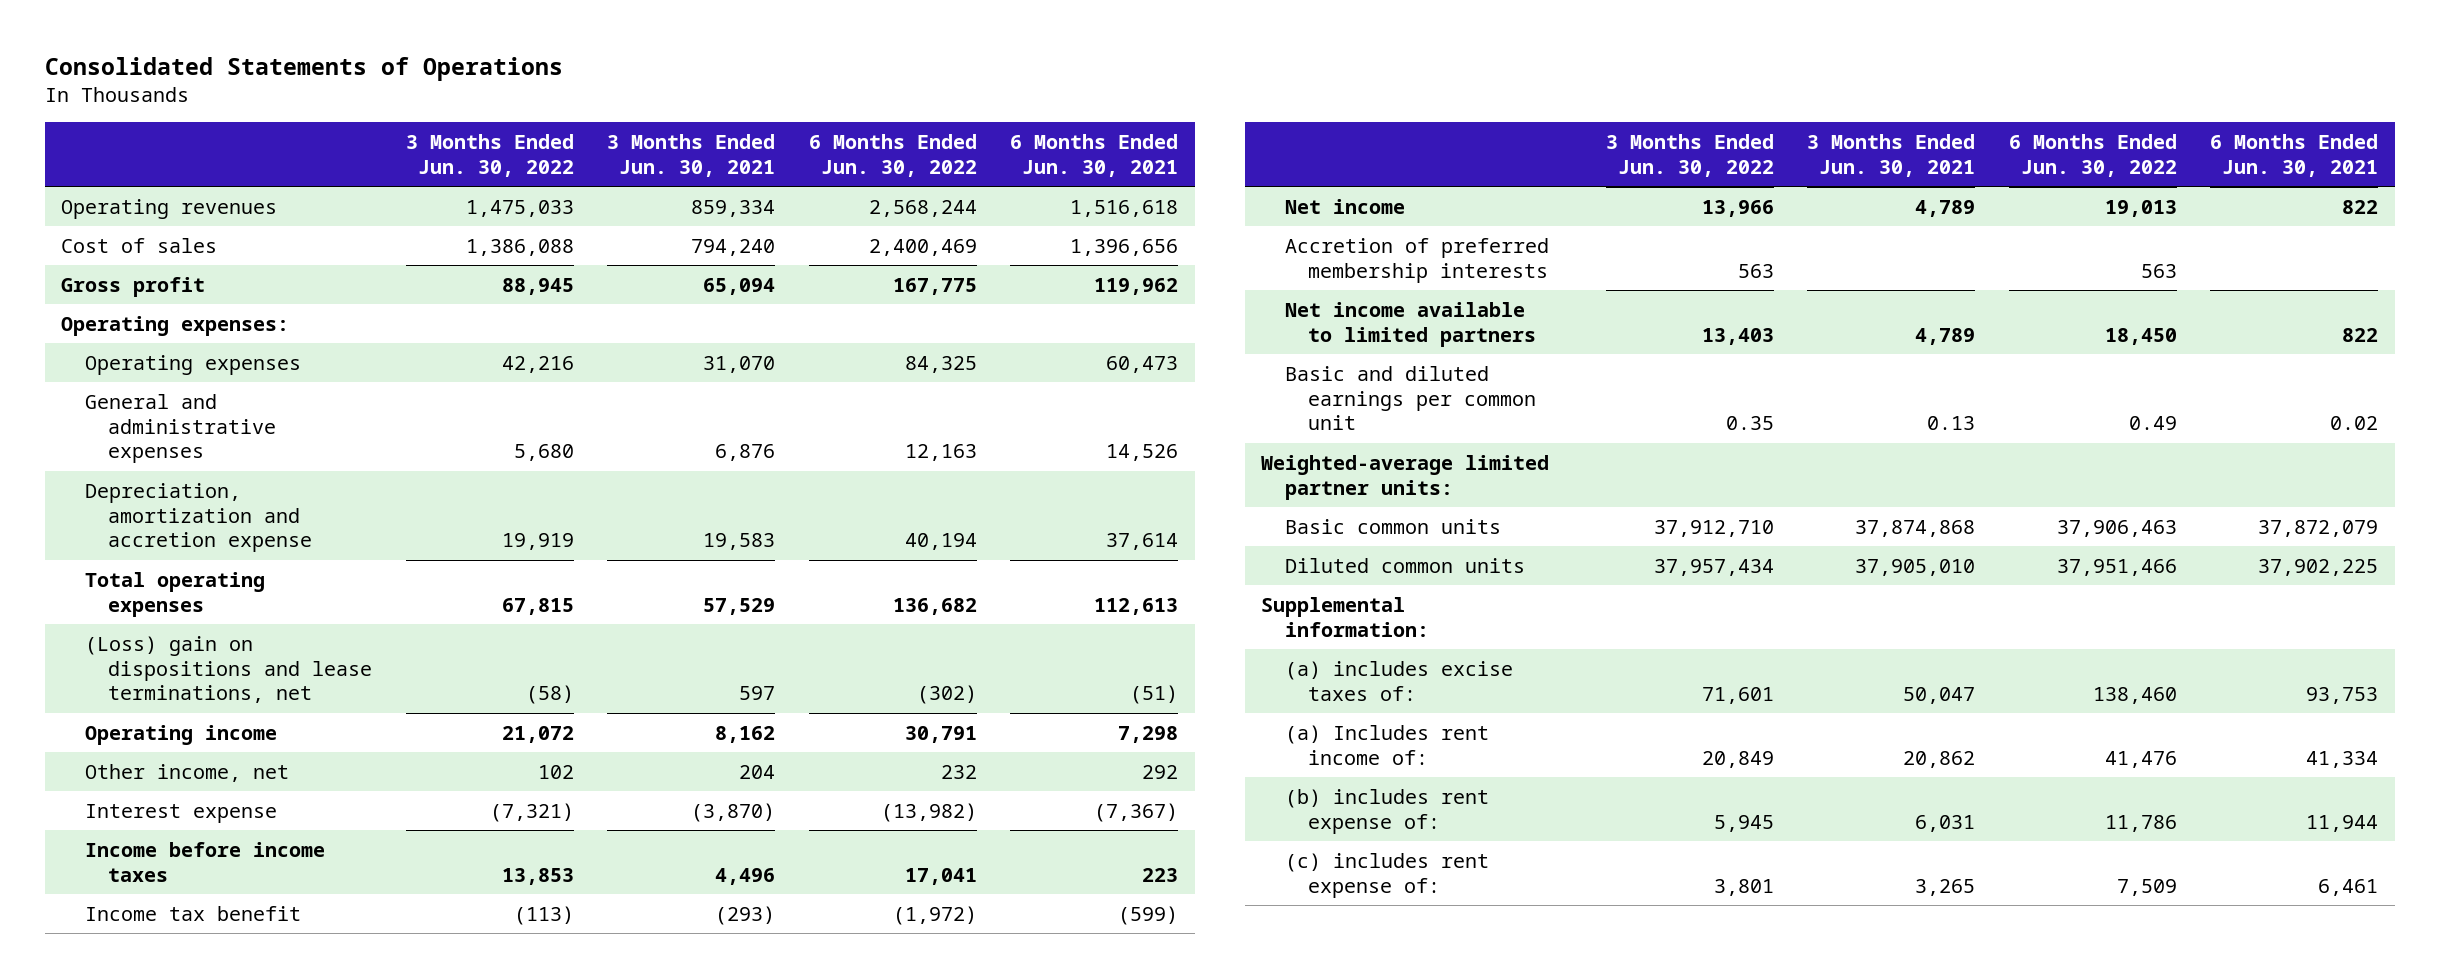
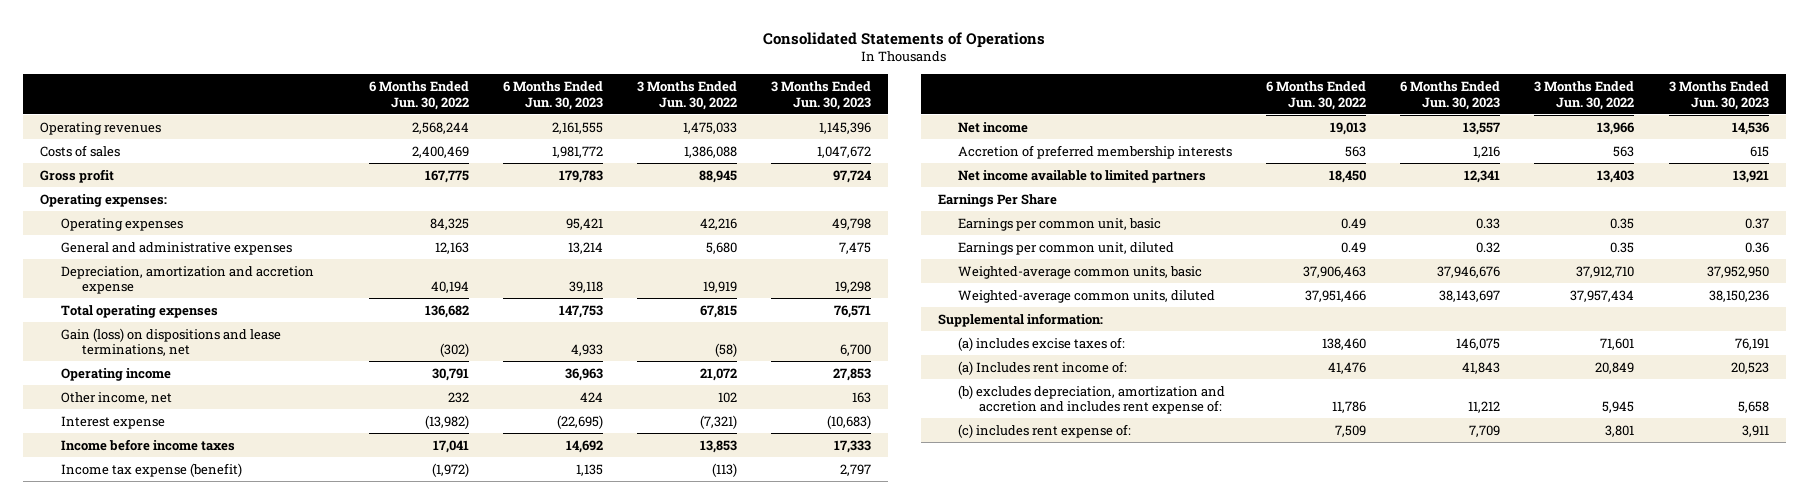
- | 3 Months Ended Jun. 30, 2022 | 3 Months Ended Jun. 30, 2021 | 6 Months Ended Jun. 30, 2022 | 6 Months Ended Jun. 30, 2021
+ | 6 Months Ended Jun. 30, 2022 | 6 Months Ended Jun. 30, 2023 | 3 Months Ended Jun. 30, 2022 | 3 Months Ended Jun. 30, 2023
- Cost of sales | 1,386,088 | 794,240 | 2,400,469 | 1,396,656
+ Costs of sales | 2,400,469 | 1,981,772 | 1,386,088 | 1,047,672
- (Loss) gain on dispositions and lease terminations, net | (58) | 597 | (302) | (51)
+ Gain (loss) on dispositions and lease terminations, net | (302) | 4,933 | (58) | 6,700
- Income tax benefit | (113) | (293) | (1,972) | (599)
+ Income tax expense (benefit) | (1,972) | 1,135 | (113) | 2,797
- Basic and diluted earnings per common unit | 0.35 | 0.13 | 0.49 | 0.02
- Weighted-average limited partner units:
- Basic common units | 37,912,710 | 37,874,868 | 37,906,463 | 37,872,079
- Diluted common units | 37,957,434 | 37,905,010 | 37,951,466 | 37,902,225
+ Earnings Per Share
+ Earnings per common unit, basic | 0.49 | 0.33 | 0.35 | 0.37
+ Earnings per common unit, diluted | 0.49 | 0.32 | 0.35 | 0.36
+ Weighted-average common units, basic | 37,906,463 | 37,946,676 | 37,912,710 | 37,952,950
+ Weighted-average common units, diluted | 37,951,466 | 38,143,697 | 37,957,434 | 38,150,236
- (b) includes rent expense of: | 5,945 | 6,031 | 11,786 | 11,944
+ (b) excludes depreciation, amortization and accretion and includes rent expense of: | 11,786 | 11,212 | 5,945 | 5,658

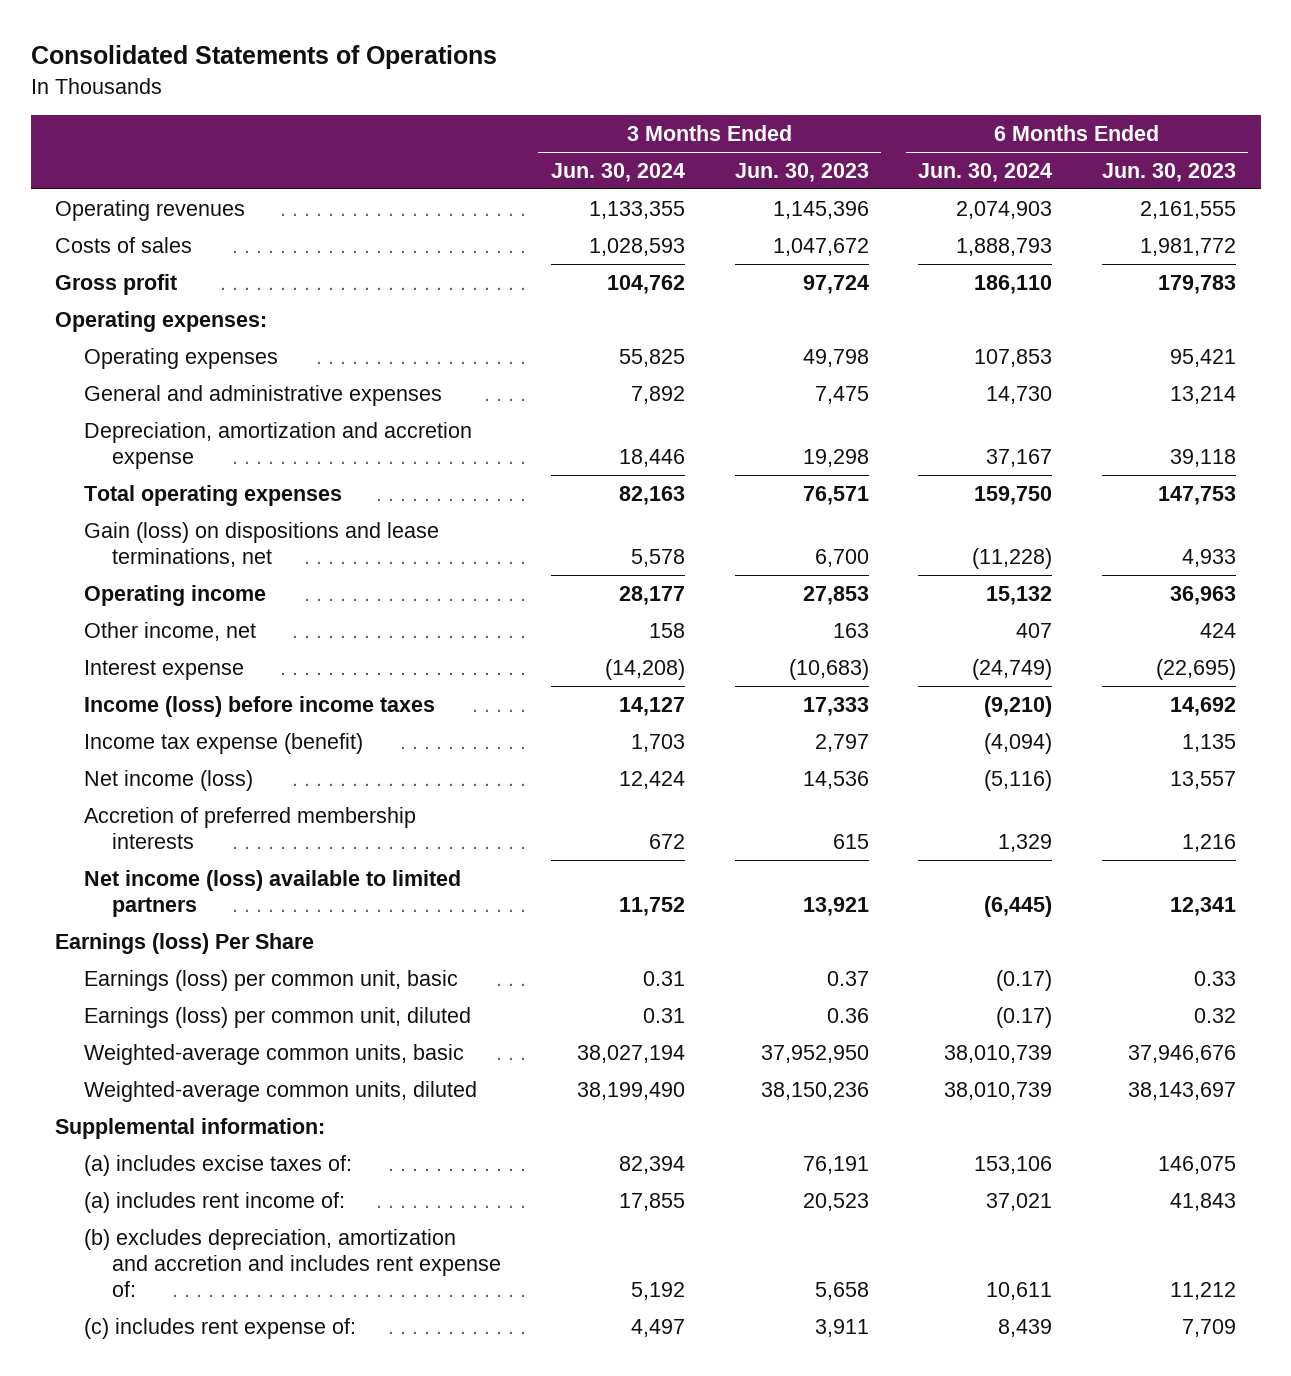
- | 6 Months Ended Jun. 30, 2022 | 6 Months Ended Jun. 30, 2023 | 3 Months Ended Jun. 30, 2022 | 3 Months Ended Jun. 30, 2023
+ | 3 Months Ended Jun. 30, 2024 | 3 Months Ended Jun. 30, 2023 | 6 Months Ended Jun. 30, 2024 | 6 Months Ended Jun. 30, 2023
- Income before income taxes | 17,041 | 14,692 | 13,853 | 17,333
+ Income (loss) before income taxes | 14,127 | 17,333 | (9,210) | 14,692
- Net income | 19,013 | 13,557 | 13,966 | 14,536
+ Net income (loss) | 12,424 | 14,536 | (5,116) | 13,557
- Net income available to limited partners | 18,450 | 12,341 | 13,403 | 13,921
- Earnings Per Share
- Earnings per common unit, basic | 0.49 | 0.33 | 0.35 | 0.37
- Earnings per common unit, diluted | 0.49 | 0.32 | 0.35 | 0.36
+ Net income (loss) available to limited partners | 11,752 | 13,921 | (6,445) | 12,341
+ Earnings (loss) Per Share
+ Earnings (loss) per common unit, basic | 0.31 | 0.37 | (0.17) | 0.33
+ Earnings (loss) per common unit, diluted | 0.31 | 0.36 | (0.17) | 0.32
- (a) Includes rent income of: | 41,476 | 41,843 | 20,849 | 20,523
+ (a) includes rent income of: | 17,855 | 20,523 | 37,021 | 41,843

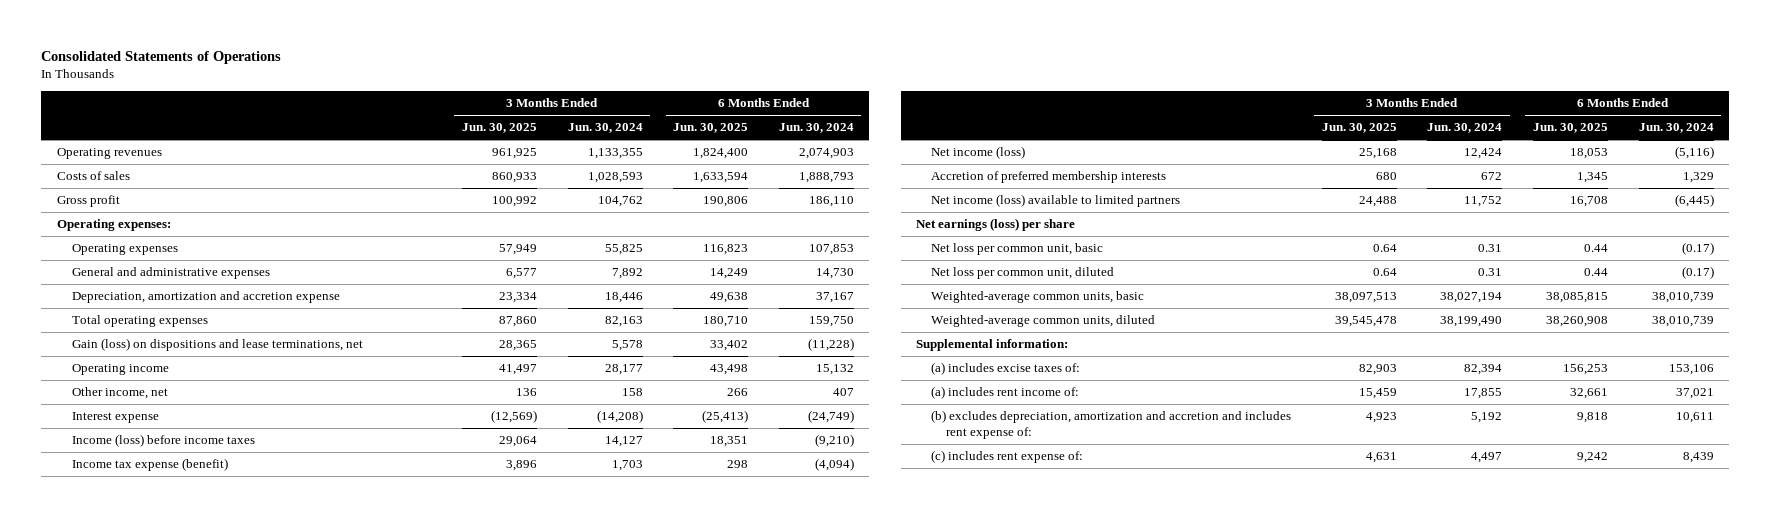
- | 3 Months Ended Jun. 30, 2024 | 3 Months Ended Jun. 30, 2023 | 6 Months Ended Jun. 30, 2024 | 6 Months Ended Jun. 30, 2023
+ | 3 Months Ended Jun. 30, 2025 | 3 Months Ended Jun. 30, 2024 | 6 Months Ended Jun. 30, 2025 | 6 Months Ended Jun. 30, 2024
- Earnings (loss) Per Share
- Earnings (loss) per common unit, basic | 0.31 | 0.37 | (0.17) | 0.33
- Earnings (loss) per common unit, diluted | 0.31 | 0.36 | (0.17) | 0.32
+ Net earnings (loss) per share
+ Net loss per common unit, basic | 0.64 | 0.31 | 0.44 | (0.17)
+ Net loss per common unit, diluted | 0.64 | 0.31 | 0.44 | (0.17)

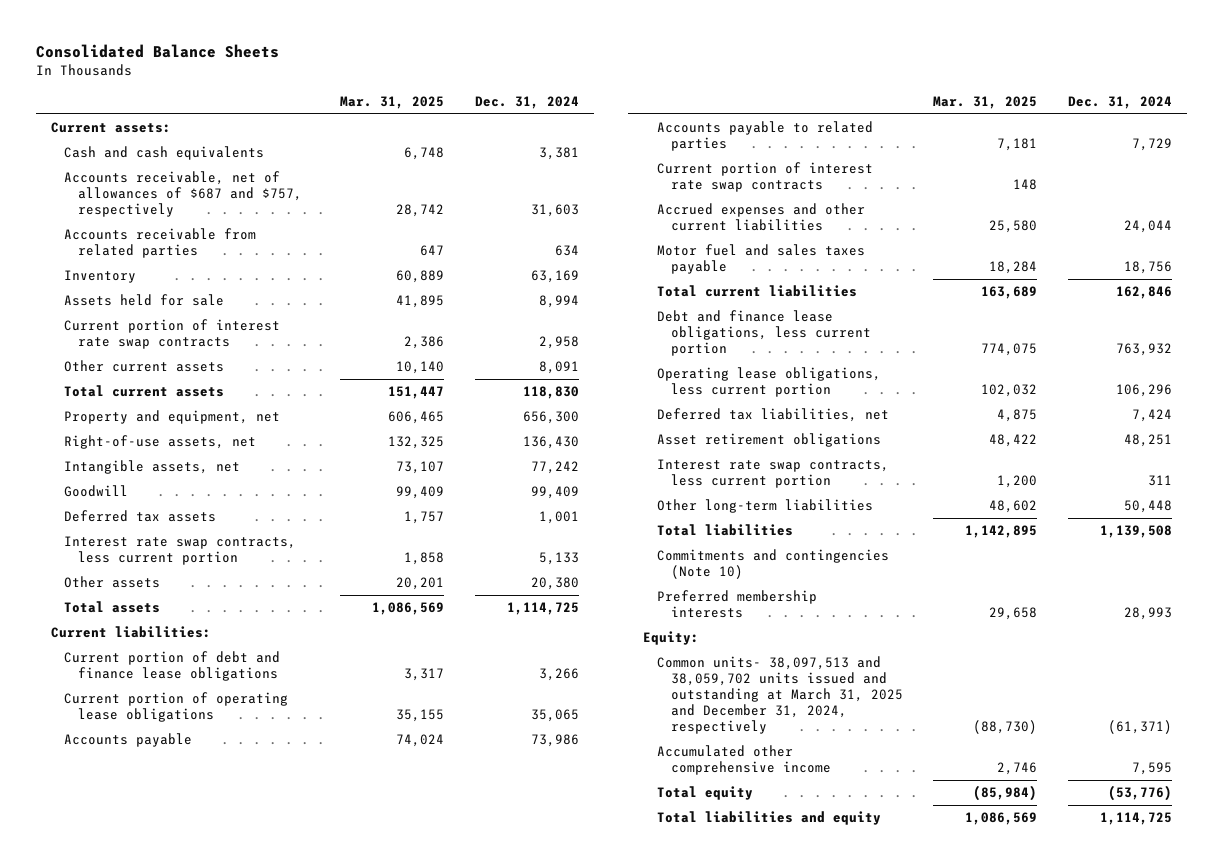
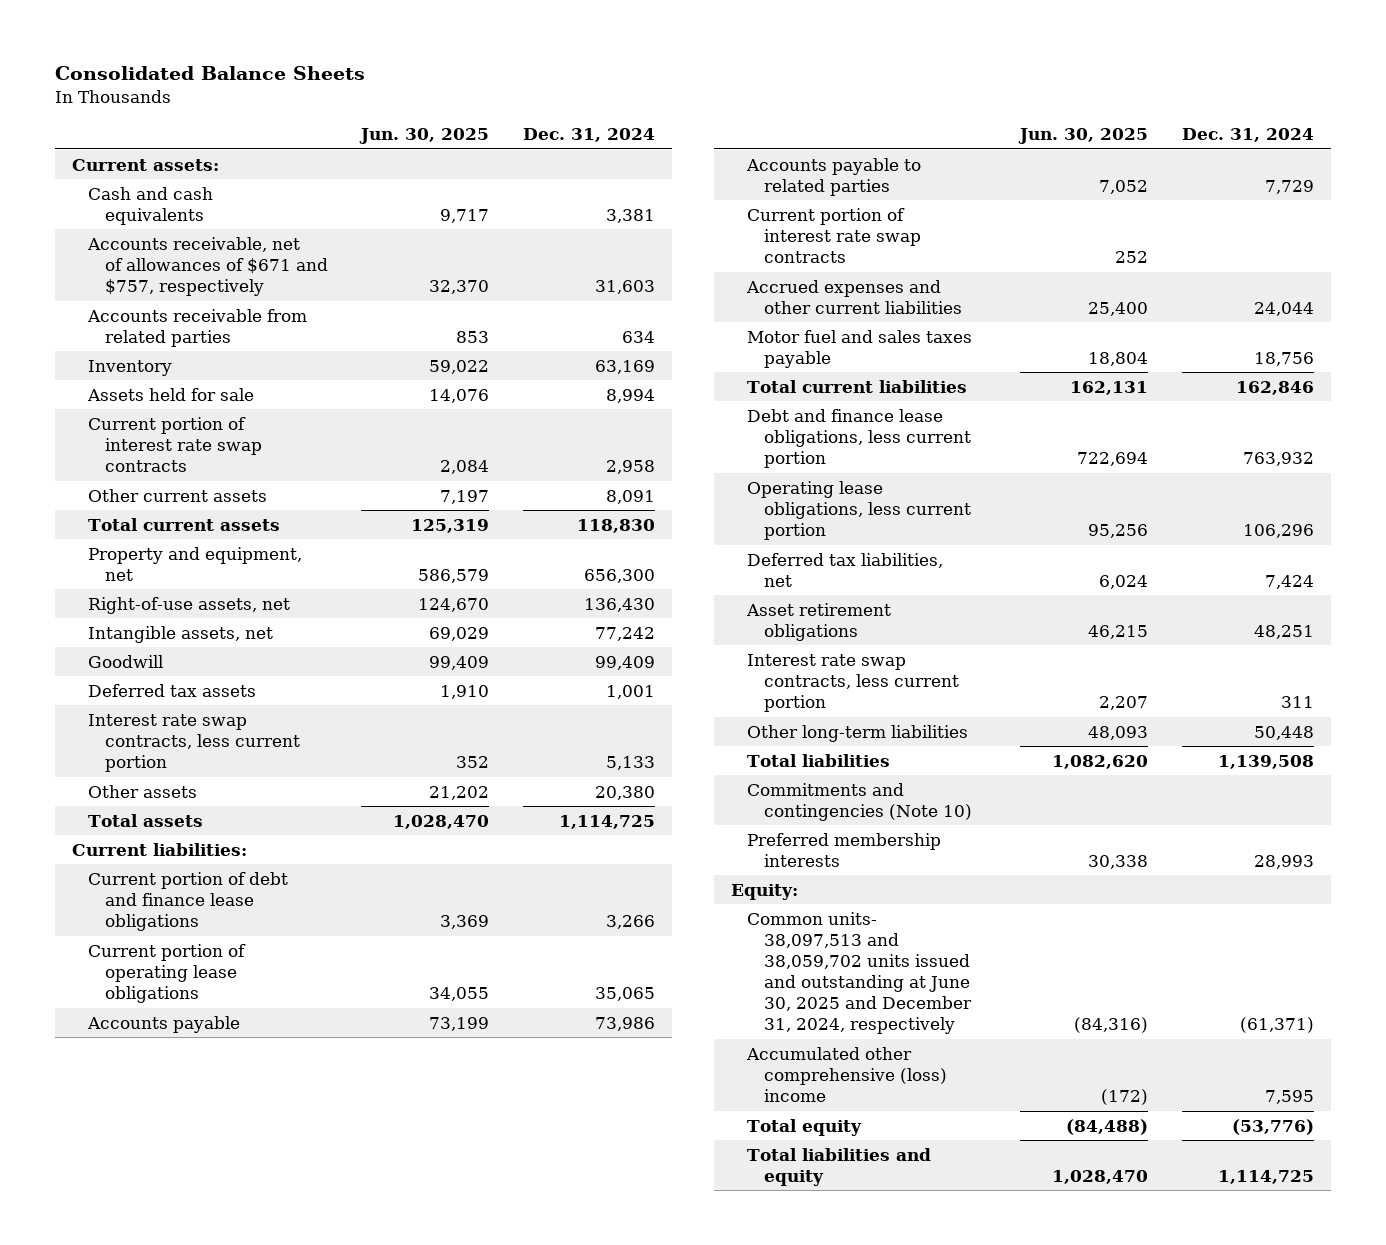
- | Mar. 31, 2025 | Dec. 31, 2024
+ | Jun. 30, 2025 | Dec. 31, 2024
- Accounts receivable, net of allowances of $687 and $757, respectively | 28,742 | 31,603
+ Accounts receivable, net of allowances of $671 and $757, respectively | 32,370 | 31,603
- Common units- 38,097,513 and 38,059,702 units issued and outstanding at March 31, 2025 and December 31, 2024, respectively | (88,730) | (61,371)
- Accumulated other comprehensive income | 2,746 | 7,595
+ Common units- 38,097,513 and 38,059,702 units issued and outstanding at June 30, 2025 and December 31, 2024, respectively | (84,316) | (61,371)
+ Accumulated other comprehensive (loss) income | (172) | 7,595

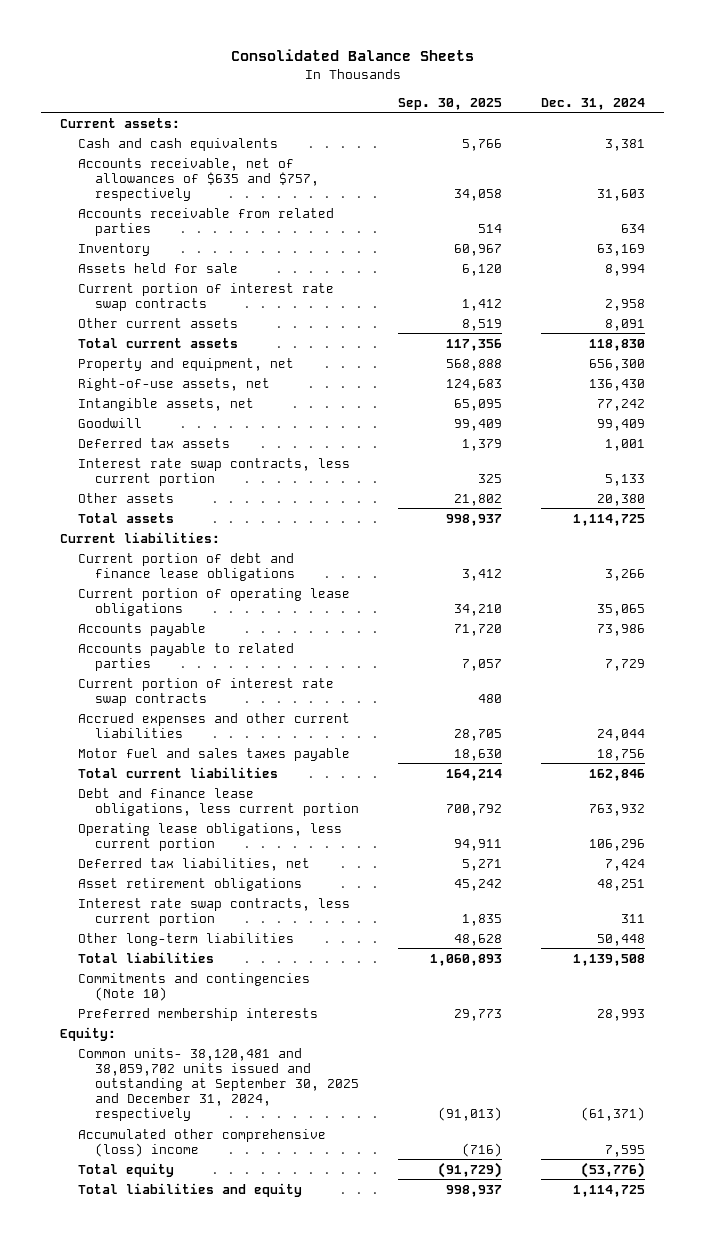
- | Jun. 30, 2025 | Dec. 31, 2024
+ | Sep. 30, 2025 | Dec. 31, 2024
- Accounts receivable, net of allowances of $671 and $757, respectively | 32,370 | 31,603
+ Accounts receivable, net of allowances of $635 and $757, respectively | 34,058 | 31,603
- Common units- 38,097,513 and 38,059,702 units issued and outstanding at June 30, 2025 and December 31, 2024, respectively | (84,316) | (61,371)
+ Common units- 38,120,481 and 38,059,702 units issued and outstanding at September 30, 2025 and December 31, 2024, respectively | (91,013) | (61,371)

